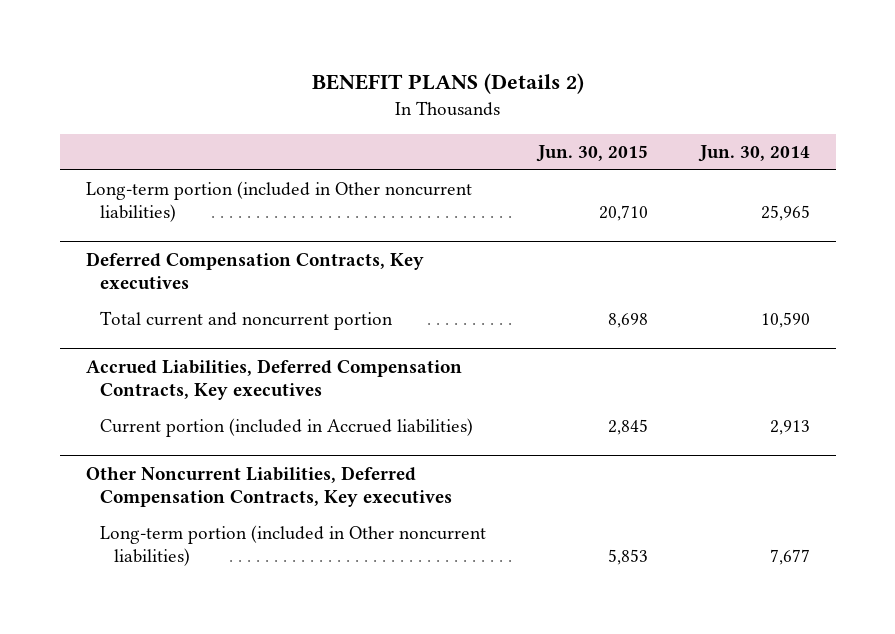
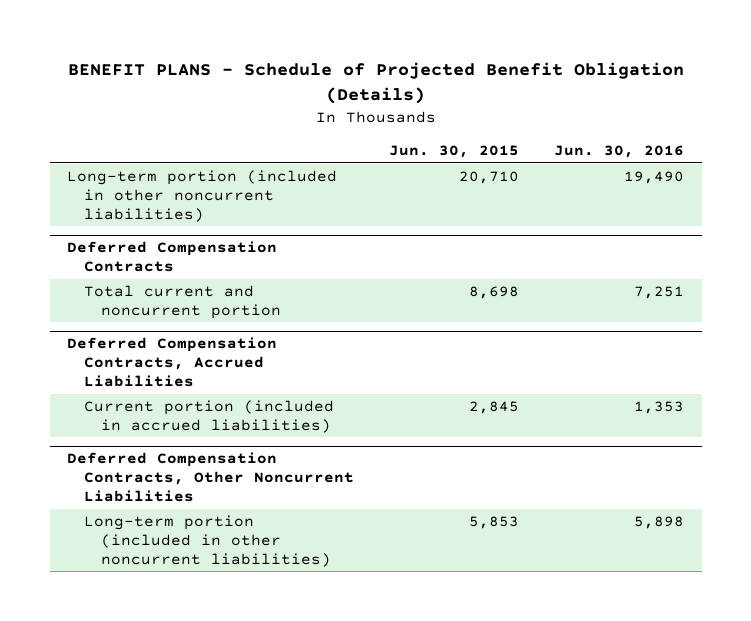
- BENEFIT PLANS (Details 2)
+ BENEFIT PLANS - Schedule of Projected Benefit Obligation (Details)
- | Jun. 30, 2015 | Jun. 30, 2014
+ | Jun. 30, 2015 | Jun. 30, 2016
- Long-term portion (included in Other noncurrent liabilities) | 20,710 | 25,965
- Deferred Compensation Contracts, Key executives
+ Long-term portion (included in other noncurrent liabilities) | 20,710 | 19,490
+ Deferred Compensation Contracts
- Accrued Liabilities, Deferred Compensation Contracts, Key executives
- Current portion (included in Accrued liabilities) | 2,845 | 2,913
- Other Noncurrent Liabilities, Deferred Compensation Contracts, Key executives
- Long-term portion (included in Other noncurrent liabilities) | 5,853 | 7,677
+ Deferred Compensation Contracts, Accrued Liabilities
+ Current portion (included in accrued liabilities) | 2,845 | 1,353
+ Deferred Compensation Contracts, Other Noncurrent Liabilities
+ Long-term portion (included in other noncurrent liabilities) | 5,853 | 5,898

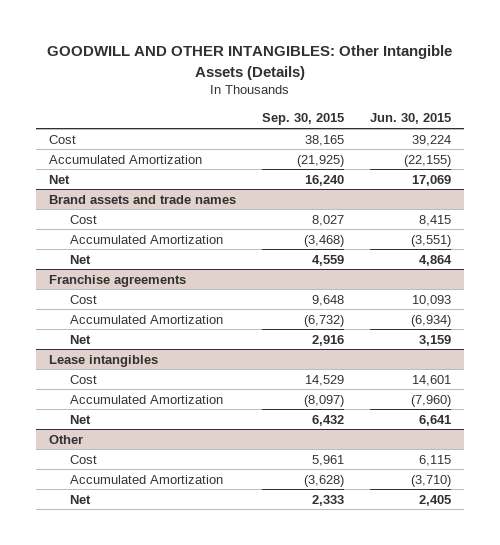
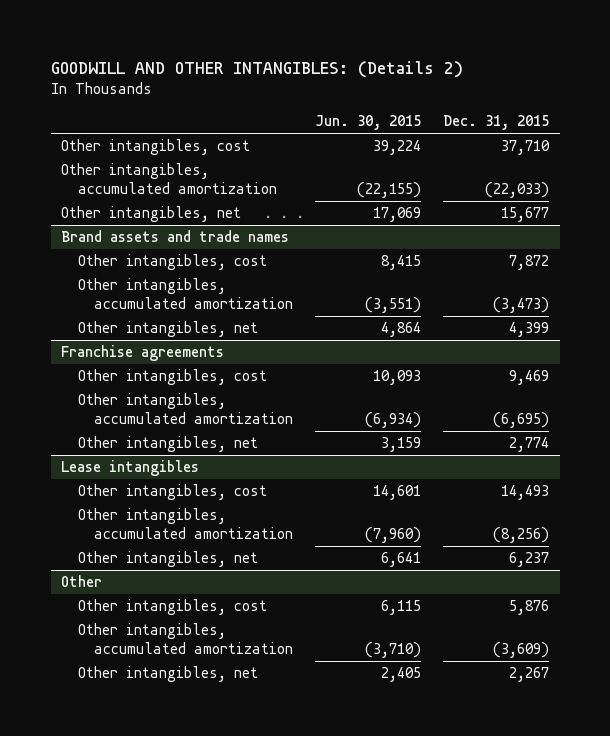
- GOODWILL AND OTHER INTANGIBLES: Other Intangible Assets (Details)
+ GOODWILL AND OTHER INTANGIBLES: (Details 2)
- | Sep. 30, 2015 | Jun. 30, 2015
+ | Jun. 30, 2015 | Dec. 31, 2015
- Cost | 38,165 | 39,224
- Accumulated Amortization | (21,925) | (22,155)
- Net | 16,240 | 17,069
+ Other intangibles, cost | 39,224 | 37,710
+ Other intangibles, accumulated amortization | (22,155) | (22,033)
+ Other intangibles, net | 17,069 | 15,677
@ Brand assets and trade names
- Cost | 8,027 | 8,415
- Accumulated Amortization | (3,468) | (3,551)
- Net | 4,559 | 4,864
+ Other intangibles, cost | 8,415 | 7,872
+ Other intangibles, accumulated amortization | (3,551) | (3,473)
+ Other intangibles, net | 4,864 | 4,399
@ Franchise agreements
- Cost | 9,648 | 10,093
- Accumulated Amortization | (6,732) | (6,934)
- Net | 2,916 | 3,159
+ Other intangibles, cost | 10,093 | 9,469
+ Other intangibles, accumulated amortization | (6,934) | (6,695)
+ Other intangibles, net | 3,159 | 2,774
@ Lease intangibles
- Cost | 14,529 | 14,601
- Accumulated Amortization | (8,097) | (7,960)
- Net | 6,432 | 6,641
+ Other intangibles, cost | 14,601 | 14,493
+ Other intangibles, accumulated amortization | (7,960) | (8,256)
+ Other intangibles, net | 6,641 | 6,237
@ Other
- Cost | 5,961 | 6,115
- Accumulated Amortization | (3,628) | (3,710)
- Net | 2,333 | 2,405
+ Other intangibles, cost | 6,115 | 5,876
+ Other intangibles, accumulated amortization | (3,710) | (3,609)
+ Other intangibles, net | 2,405 | 2,267

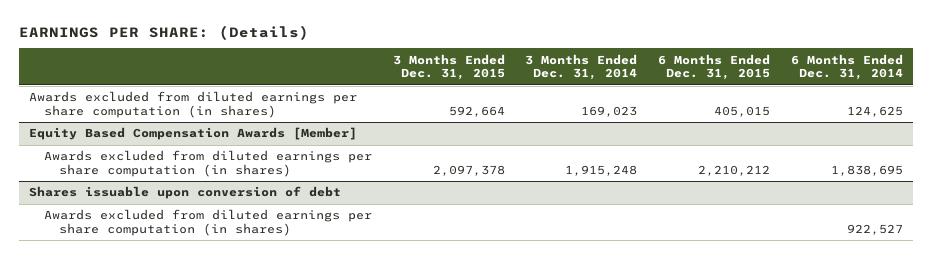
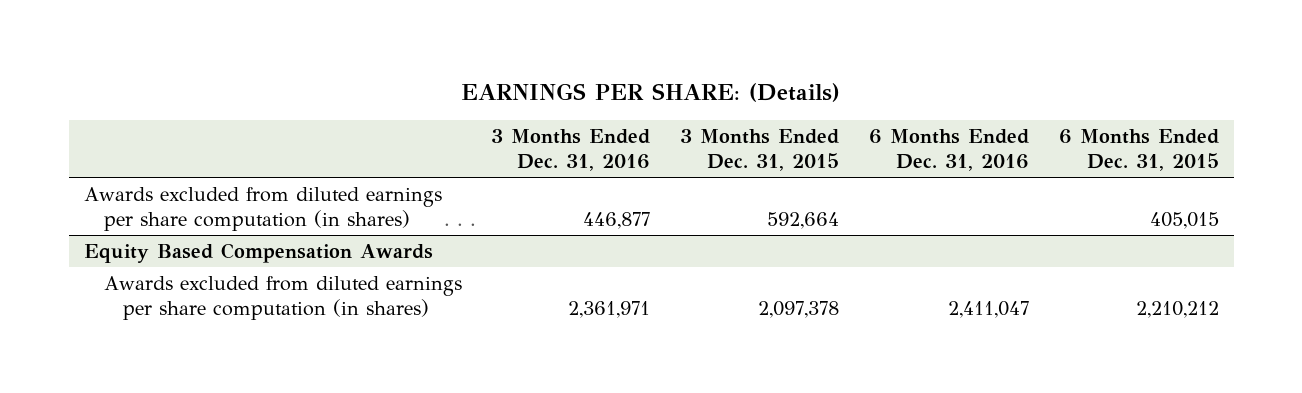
- | 3 Months Ended Dec. 31, 2015 | 3 Months Ended Dec. 31, 2014 | 6 Months Ended Dec. 31, 2015 | 6 Months Ended Dec. 31, 2014
+ | 3 Months Ended Dec. 31, 2016 | 3 Months Ended Dec. 31, 2015 | 6 Months Ended Dec. 31, 2016 | 6 Months Ended Dec. 31, 2015
- Equity Based Compensation Awards [Member]
+ Equity Based Compensation Awards
- Shares issuable upon conversion of debt
- Awards excluded from diluted earnings per share computation (in shares) | | | | 922,527

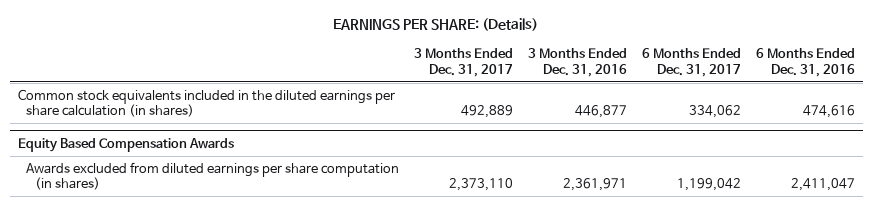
- | 3 Months Ended Dec. 31, 2016 | 3 Months Ended Dec. 31, 2015 | 6 Months Ended Dec. 31, 2016 | 6 Months Ended Dec. 31, 2015
+ | 3 Months Ended Dec. 31, 2017 | 3 Months Ended Dec. 31, 2016 | 6 Months Ended Dec. 31, 2017 | 6 Months Ended Dec. 31, 2016
- Awards excluded from diluted earnings per share computation (in shares) | 446,877 | 592,664 | | 405,015
+ Common stock equivalents included in the diluted earnings per share calculation (in shares) | 492,889 | 446,877 | 334,062 | 474,616

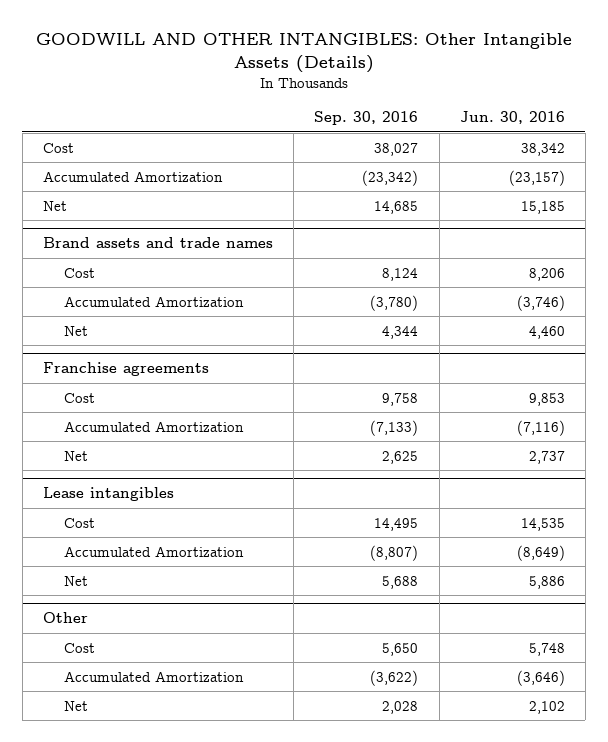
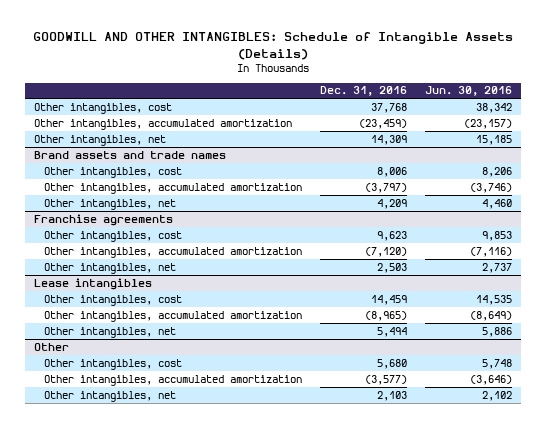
- GOODWILL AND OTHER INTANGIBLES: Other Intangible Assets (Details)
+ GOODWILL AND OTHER INTANGIBLES: Schedule of Intangible Assets (Details)
- | Sep. 30, 2016 | Jun. 30, 2016
+ | Dec. 31, 2016 | Jun. 30, 2016
- Cost | 38,027 | 38,342
- Accumulated Amortization | (23,342) | (23,157)
- Net | 14,685 | 15,185
+ Other intangibles, cost | 37,768 | 38,342
+ Other intangibles, accumulated amortization | (23,459) | (23,157)
+ Other intangibles, net | 14,309 | 15,185
@ Brand assets and trade names
- Cost | 8,124 | 8,206
- Accumulated Amortization | (3,780) | (3,746)
- Net | 4,344 | 4,460
+ Other intangibles, cost | 8,006 | 8,206
+ Other intangibles, accumulated amortization | (3,797) | (3,746)
+ Other intangibles, net | 4,209 | 4,460
@ Franchise agreements
- Cost | 9,758 | 9,853
- Accumulated Amortization | (7,133) | (7,116)
- Net | 2,625 | 2,737
+ Other intangibles, cost | 9,623 | 9,853
+ Other intangibles, accumulated amortization | (7,120) | (7,116)
+ Other intangibles, net | 2,503 | 2,737
@ Lease intangibles
- Cost | 14,495 | 14,535
- Accumulated Amortization | (8,807) | (8,649)
- Net | 5,688 | 5,886
+ Other intangibles, cost | 14,459 | 14,535
+ Other intangibles, accumulated amortization | (8,965) | (8,649)
+ Other intangibles, net | 5,494 | 5,886
@ Other
- Cost | 5,650 | 5,748
- Accumulated Amortization | (3,622) | (3,646)
- Net | 2,028 | 2,102
+ Other intangibles, cost | 5,680 | 5,748
+ Other intangibles, accumulated amortization | (3,577) | (3,646)
+ Other intangibles, net | 2,103 | 2,102

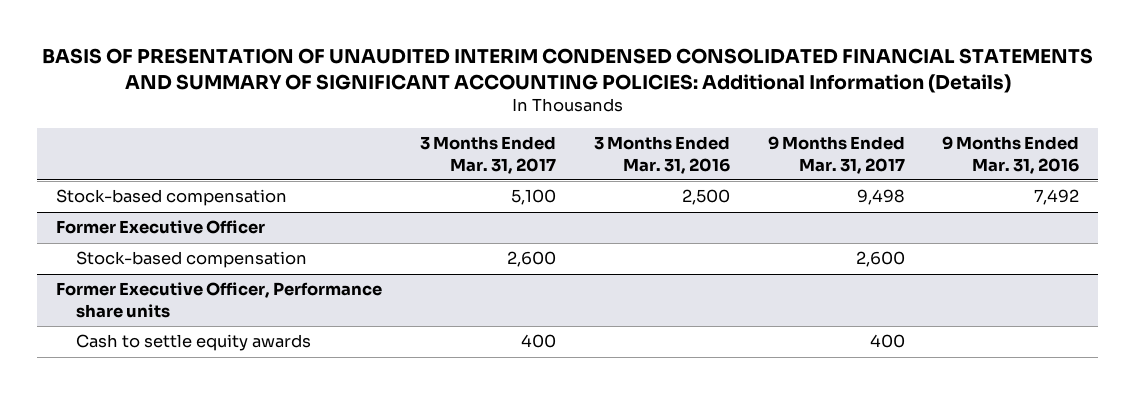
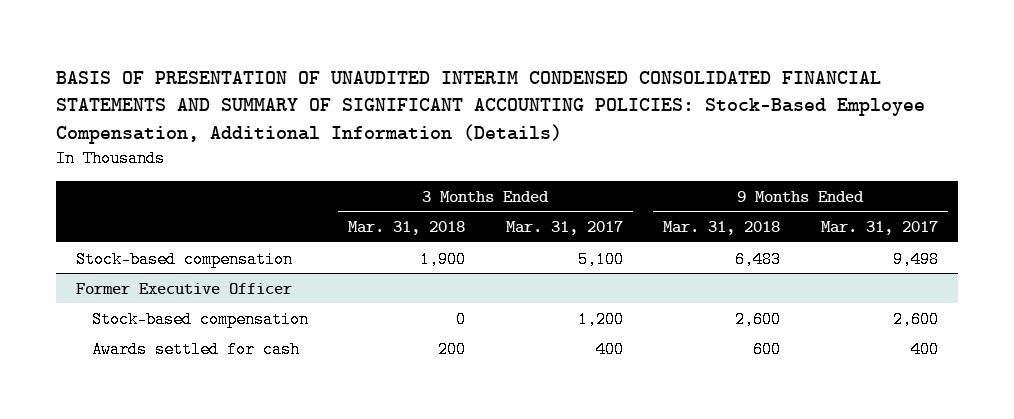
- BASIS OF PRESENTATION OF UNAUDITED INTERIM CONDENSED CONSOLIDATED FINANCIAL STATEMENTS AND SUMMARY OF SIGNIFICANT ACCOUNTING POLICIES: Additional Information (Details)
+ BASIS OF PRESENTATION OF UNAUDITED INTERIM CONDENSED CONSOLIDATED FINANCIAL STATEMENTS AND SUMMARY OF SIGNIFICANT ACCOUNTING POLICIES: Stock-Based Employee Compensation, Additional Information (Details)
- | 3 Months Ended Mar. 31, 2017 | 3 Months Ended Mar. 31, 2016 | 9 Months Ended Mar. 31, 2017 | 9 Months Ended Mar. 31, 2016
+ | 3 Months Ended Mar. 31, 2018 | 3 Months Ended Mar. 31, 2017 | 9 Months Ended Mar. 31, 2018 | 9 Months Ended Mar. 31, 2017
@ Former Executive Officer
- Stock-based compensation | 2,600 | | 2,600 |
- Former Executive Officer, Performance share units
- Cash to settle equity awards | 400 | | 400 |
@ Former Executive Officer
+ Stock-based compensation | 0 | 1,200 | 2,600 | 2,600
+ Awards settled for cash | 200 | 400 | 600 | 400

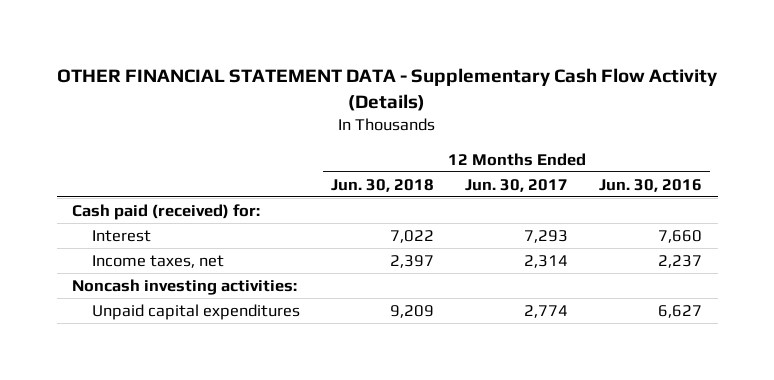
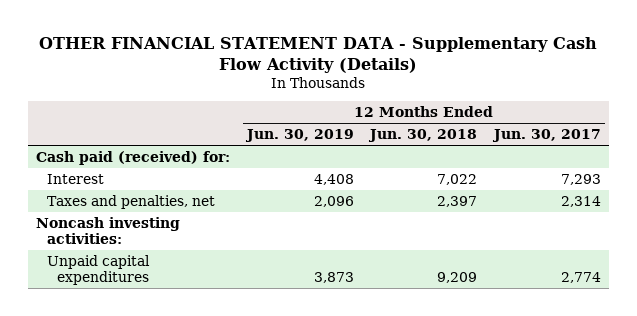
- | 12 Months Ended Jun. 30, 2018 | 12 Months Ended Jun. 30, 2017 | 12 Months Ended Jun. 30, 2016
+ | 12 Months Ended Jun. 30, 2019 | 12 Months Ended Jun. 30, 2018 | 12 Months Ended Jun. 30, 2017
- Income taxes, net | 2,397 | 2,314 | 2,237
+ Taxes and penalties, net | 2,096 | 2,397 | 2,314

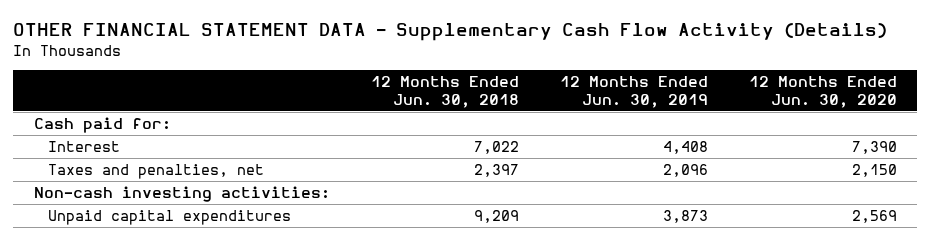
- | 12 Months Ended Jun. 30, 2019 | 12 Months Ended Jun. 30, 2018 | 12 Months Ended Jun. 30, 2017
+ | 12 Months Ended Jun. 30, 2018 | 12 Months Ended Jun. 30, 2019 | 12 Months Ended Jun. 30, 2020
- Cash paid (received) for:
+ Cash paid for:
- Noncash investing activities:
+ Non-cash investing activities:

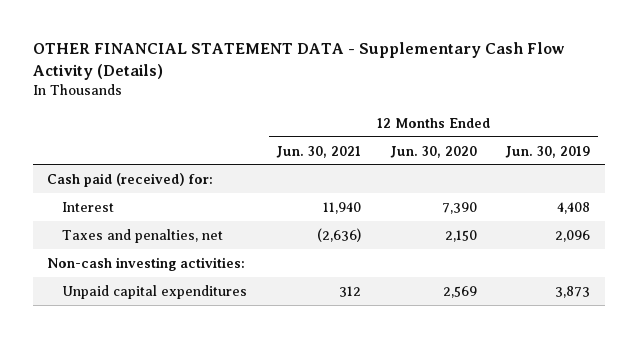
- | 12 Months Ended Jun. 30, 2018 | 12 Months Ended Jun. 30, 2019 | 12 Months Ended Jun. 30, 2020
+ | 12 Months Ended Jun. 30, 2021 | 12 Months Ended Jun. 30, 2020 | 12 Months Ended Jun. 30, 2019
- Cash paid for:
+ Cash paid (received) for:

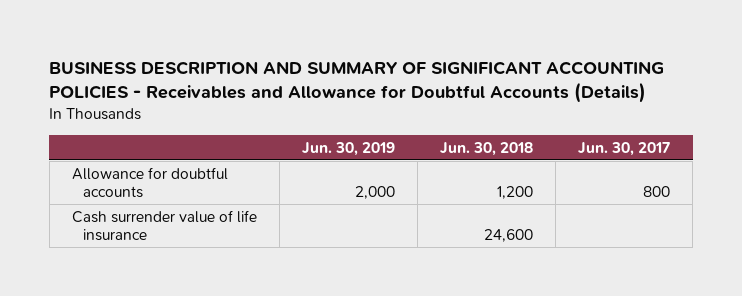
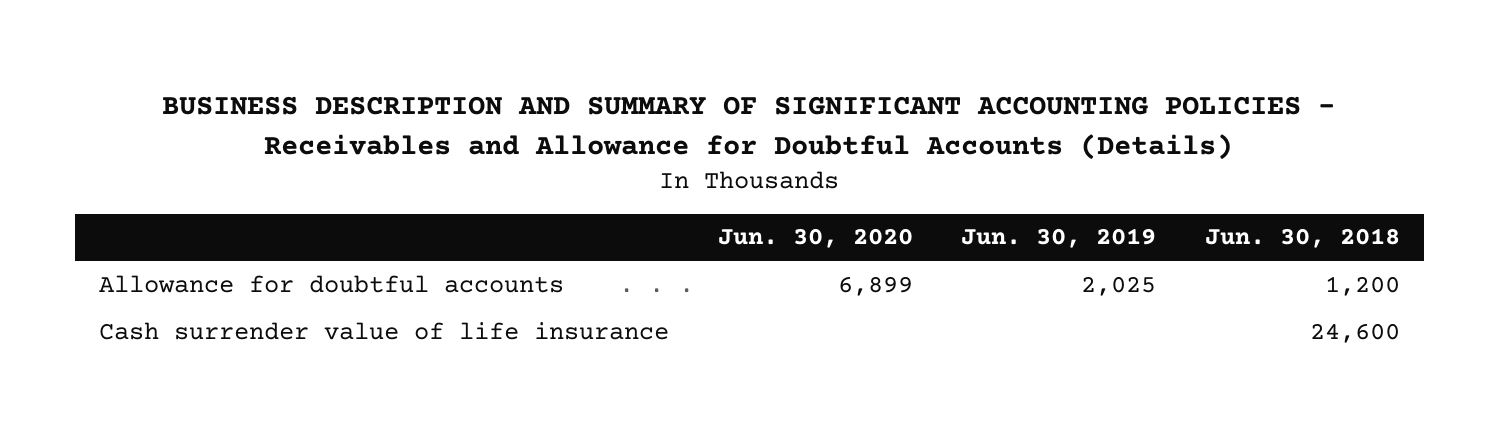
- | Jun. 30, 2019 | Jun. 30, 2018 | Jun. 30, 2017
+ | Jun. 30, 2020 | Jun. 30, 2019 | Jun. 30, 2018
- Allowance for doubtful accounts | 2,000 | 1,200 | 800
+ Allowance for doubtful accounts | 6,899 | 2,025 | 1,200

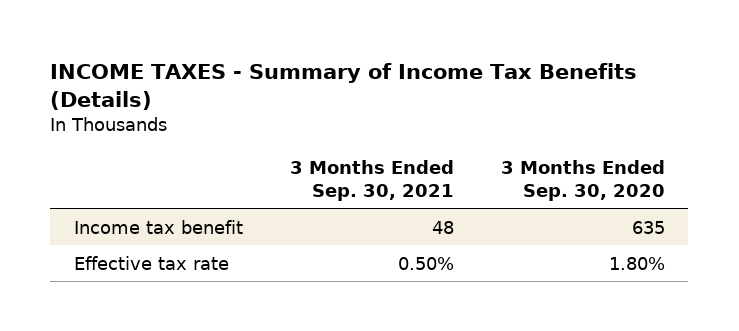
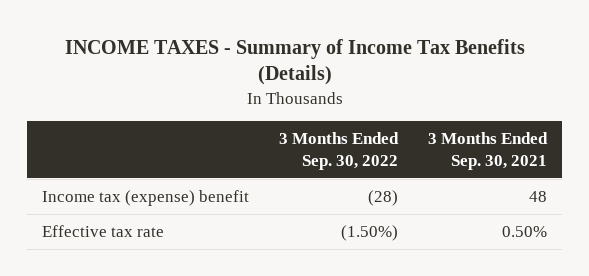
- | 3 Months Ended Sep. 30, 2021 | 3 Months Ended Sep. 30, 2020
+ | 3 Months Ended Sep. 30, 2022 | 3 Months Ended Sep. 30, 2021
- Income tax benefit | 48 | 635
+ Income tax (expense) benefit | (28) | 48

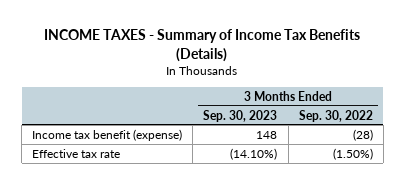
- | 3 Months Ended Sep. 30, 2022 | 3 Months Ended Sep. 30, 2021
+ | 3 Months Ended Sep. 30, 2023 | 3 Months Ended Sep. 30, 2022
- Income tax (expense) benefit | (28) | 48
+ Income tax benefit (expense) | 148 | (28)

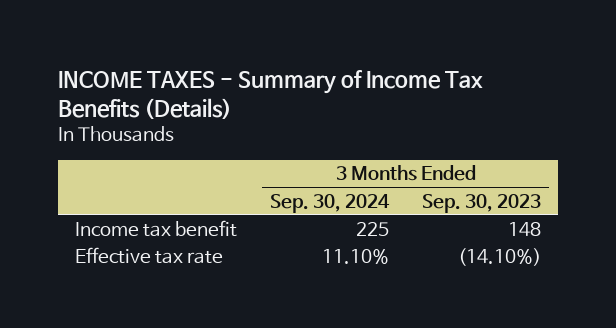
- | 3 Months Ended Sep. 30, 2023 | 3 Months Ended Sep. 30, 2022
+ | 3 Months Ended Sep. 30, 2024 | 3 Months Ended Sep. 30, 2023
- Income tax benefit (expense) | 148 | (28)
+ Income tax benefit | 225 | 148

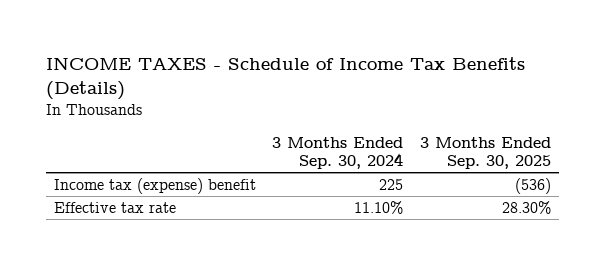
- INCOME TAXES - Summary of Income Tax Benefits (Details)
+ INCOME TAXES - Schedule of Income Tax Benefits (Details)
- | 3 Months Ended Sep. 30, 2024 | 3 Months Ended Sep. 30, 2023
+ | 3 Months Ended Sep. 30, 2024 | 3 Months Ended Sep. 30, 2025
- Income tax benefit | 225 | 148
+ Income tax (expense) benefit | 225 | (536)

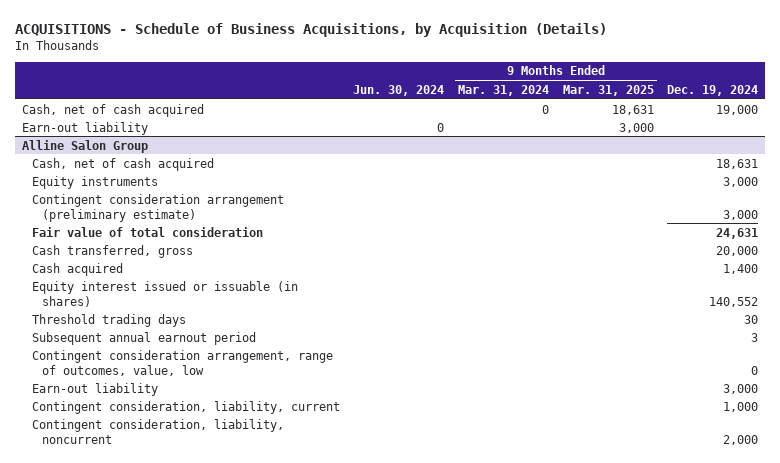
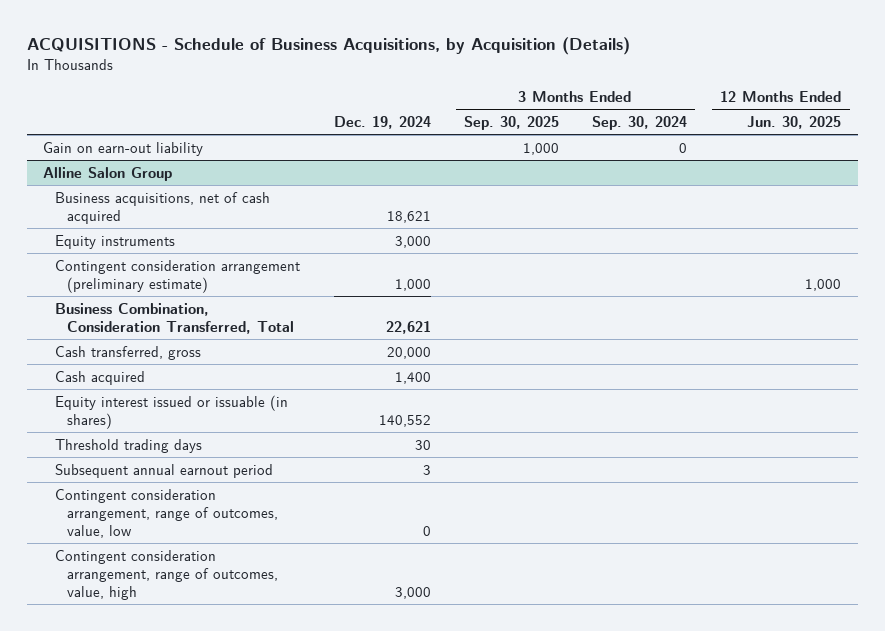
- | Jun. 30, 2024 | 9 Months Ended Mar. 31, 2024 | 9 Months Ended Mar. 31, 2025 | Dec. 19, 2024
+ | Dec. 19, 2024 | 3 Months Ended Sep. 30, 2025 | 3 Months Ended Sep. 30, 2024 | 12 Months Ended Jun. 30, 2025
- Cash, net of cash acquired | | 0 | 18,631 | 19,000
- Earn-out liability | 0 | | 3,000 |
+ Gain on earn-out liability | | 1,000 | 0 |
@ Alline Salon Group
- Cash, net of cash acquired | | | | 18,631
+ Business acquisitions, net of cash acquired | 18,621 | | |
- Contingent consideration arrangement (preliminary estimate) | | | | 3,000
- Fair value of total consideration | | | | 24,631
+ Contingent consideration arrangement (preliminary estimate) | 1,000 | | | 1,000
+ Business Combination, Consideration Transferred, Total | 22,621 | | |
- Earn-out liability | | | | 3,000
- Contingent consideration, liability, current | | | | 1,000
- Contingent consideration, liability, noncurrent | | | | 2,000
+ Contingent consideration arrangement, range of outcomes, value, high | 3,000 | | |

